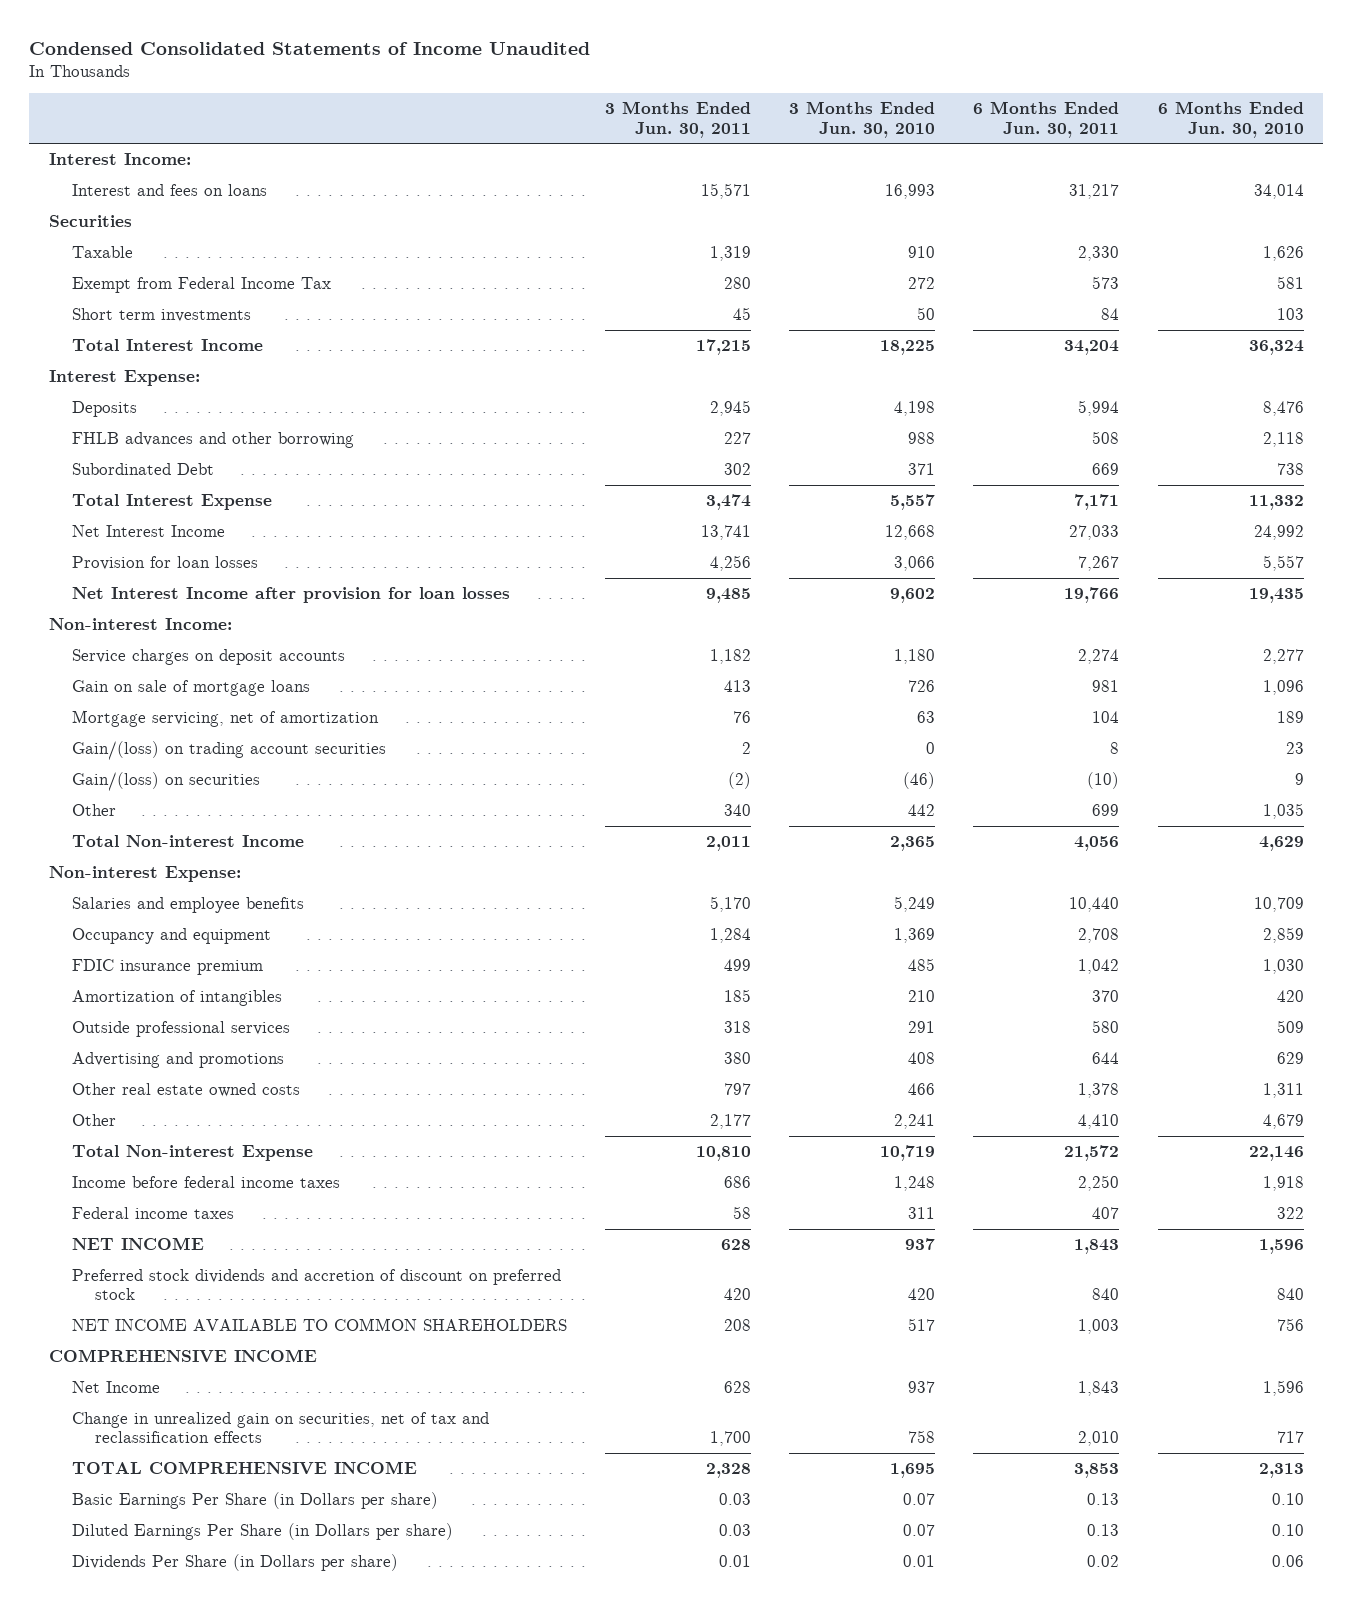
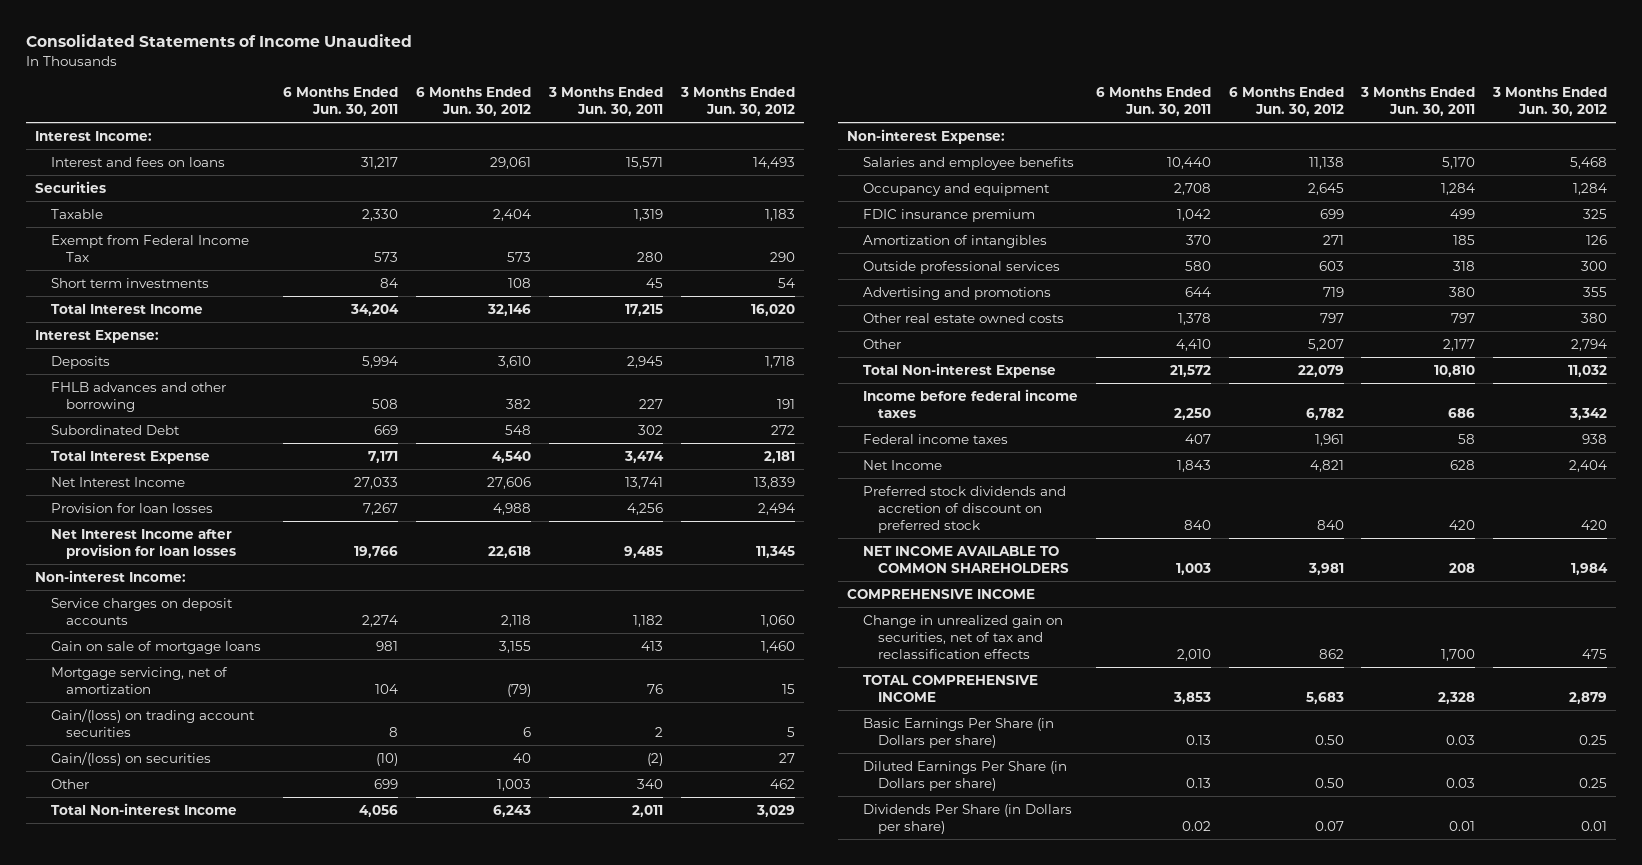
- Condensed Consolidated Statements of Income Unaudited
+ Consolidated Statements of Income Unaudited
- | 3 Months Ended Jun. 30, 2011 | 3 Months Ended Jun. 30, 2010 | 6 Months Ended Jun. 30, 2011 | 6 Months Ended Jun. 30, 2010
+ | 6 Months Ended Jun. 30, 2011 | 6 Months Ended Jun. 30, 2012 | 3 Months Ended Jun. 30, 2011 | 3 Months Ended Jun. 30, 2012
- NET INCOME | 628 | 937 | 1,843 | 1,596
moved up: Net Income | 1,843 | 4,821 | 628 | 2,404

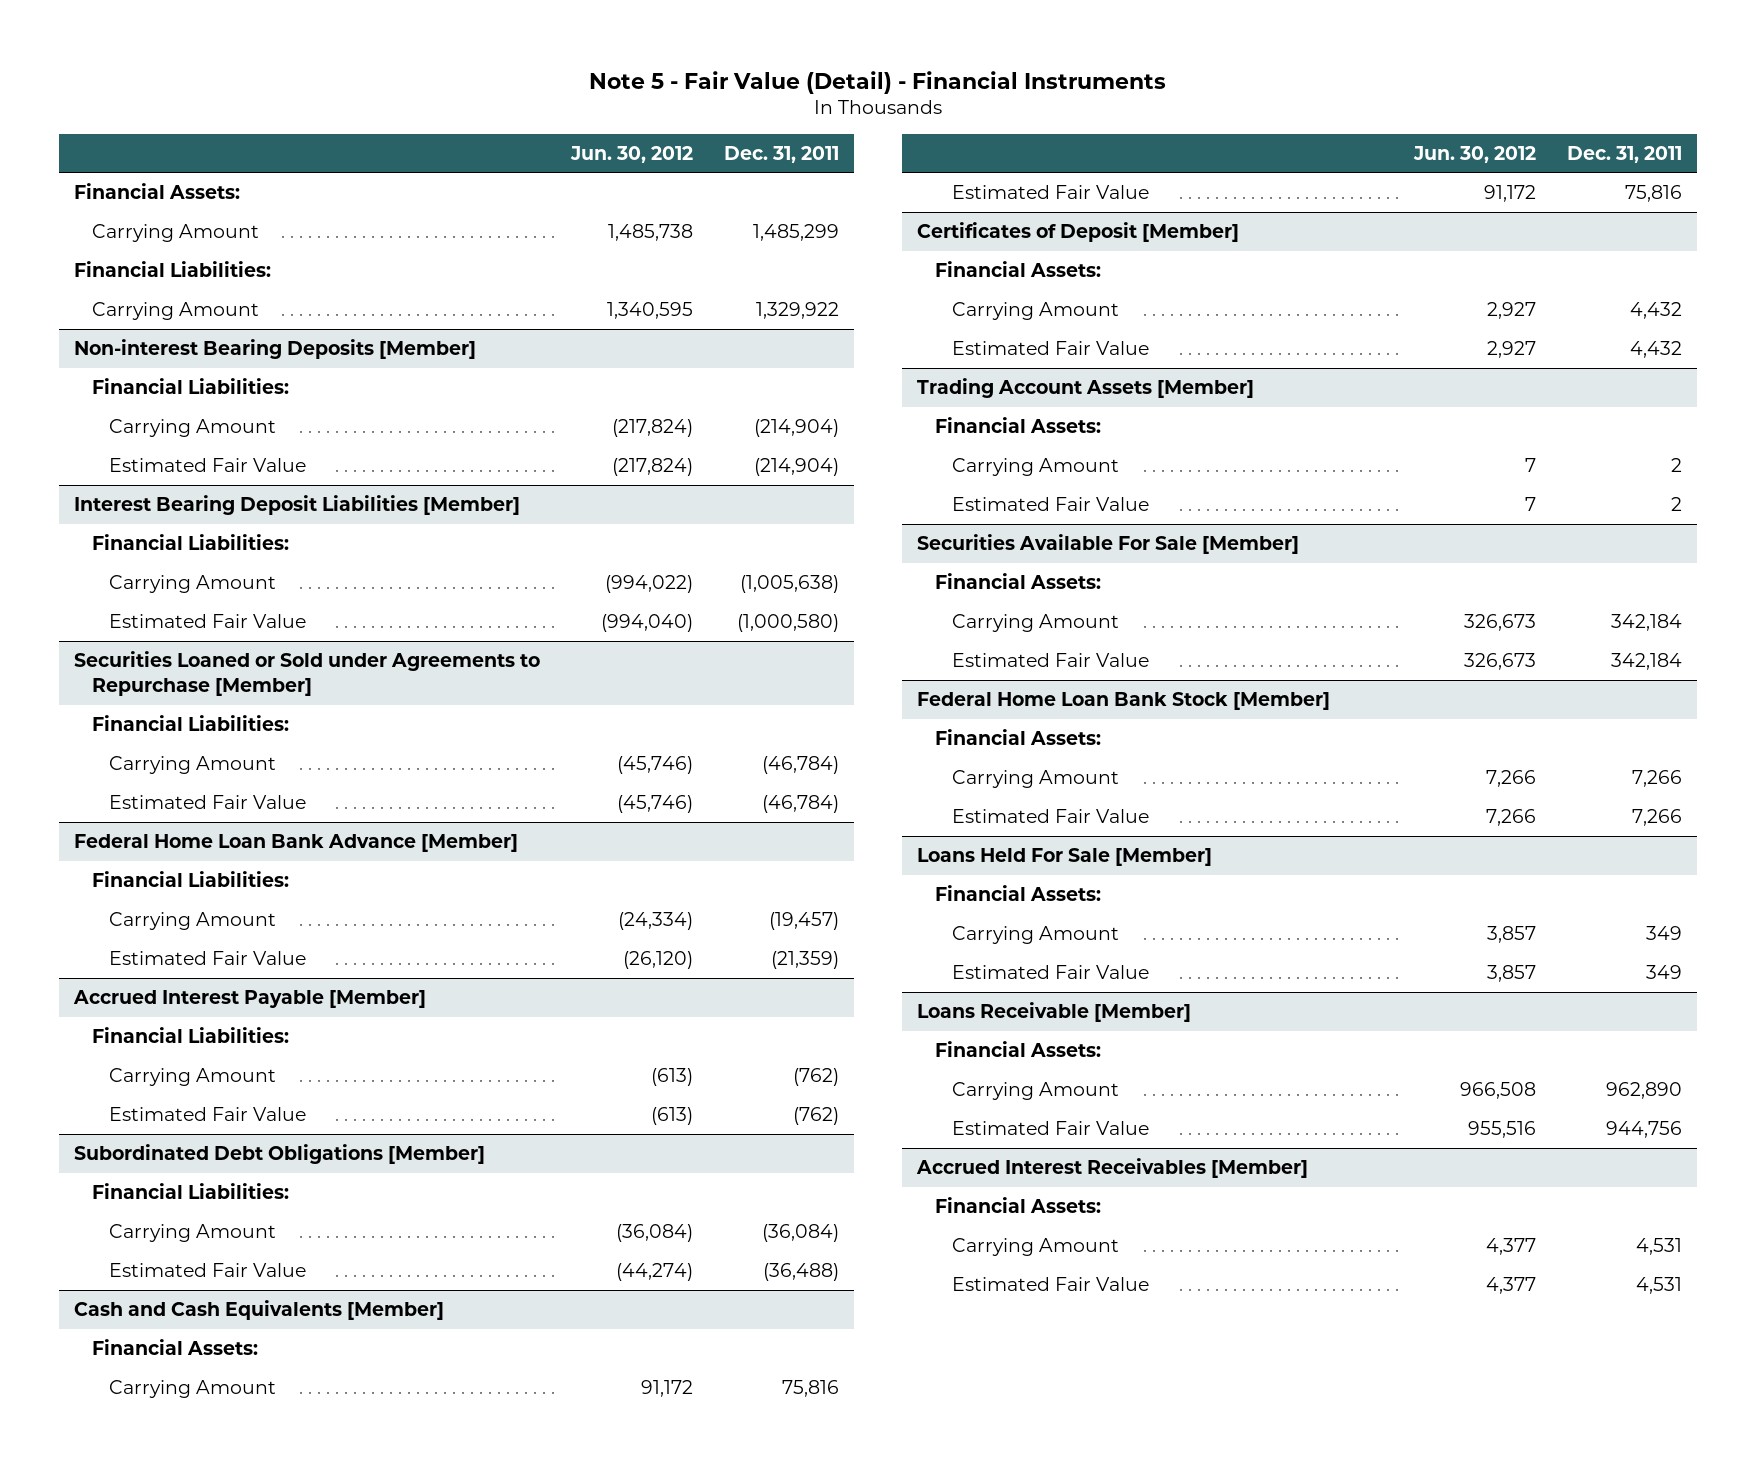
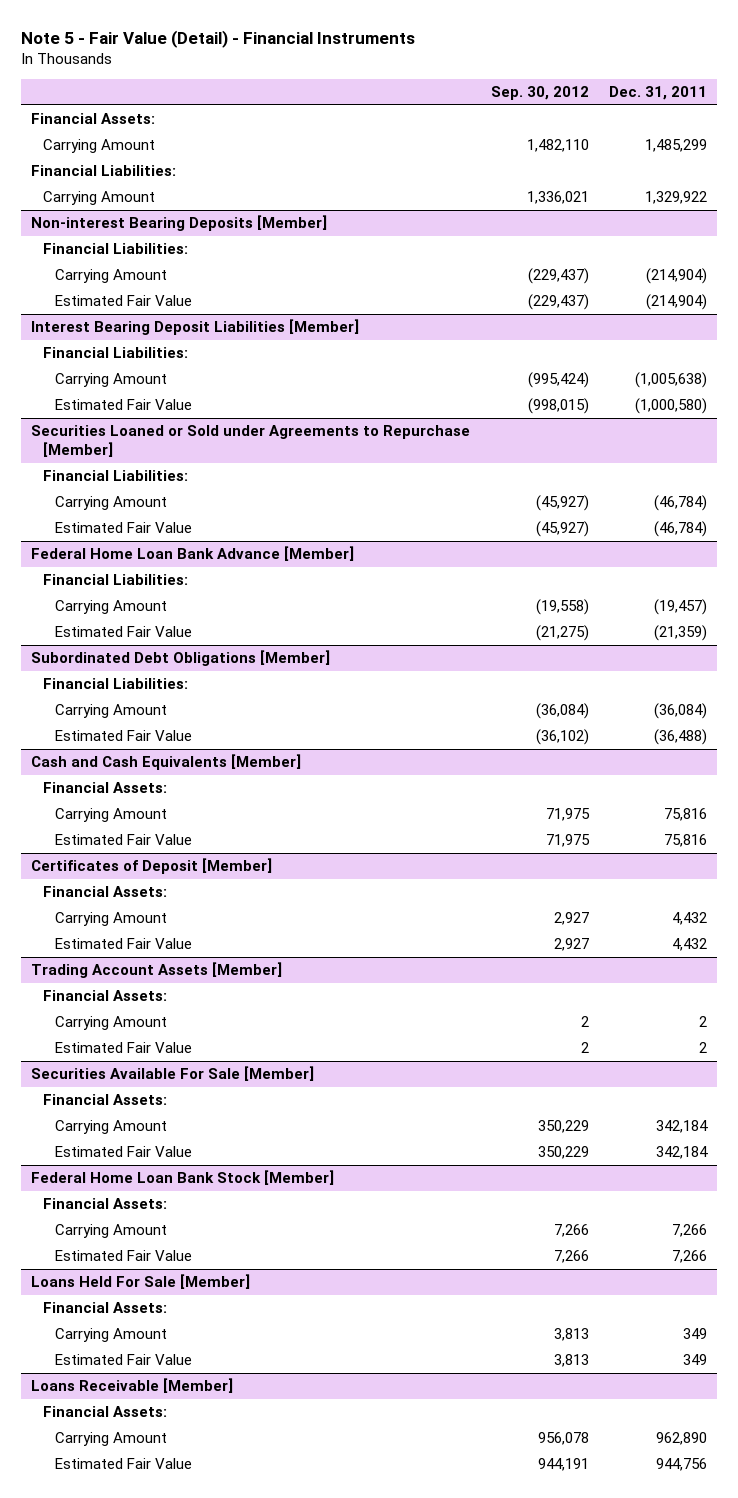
- | Jun. 30, 2012 | Dec. 31, 2011
+ | Sep. 30, 2012 | Dec. 31, 2011
- Accrued Interest Payable [Member]
- Financial Liabilities:
- Carrying Amount | (613) | (762)
- Estimated Fair Value | (613) | (762)
- Accrued Interest Receivables [Member]
- Financial Assets:
- Carrying Amount | 4,377 | 4,531
- Estimated Fair Value | 4,377 | 4,531

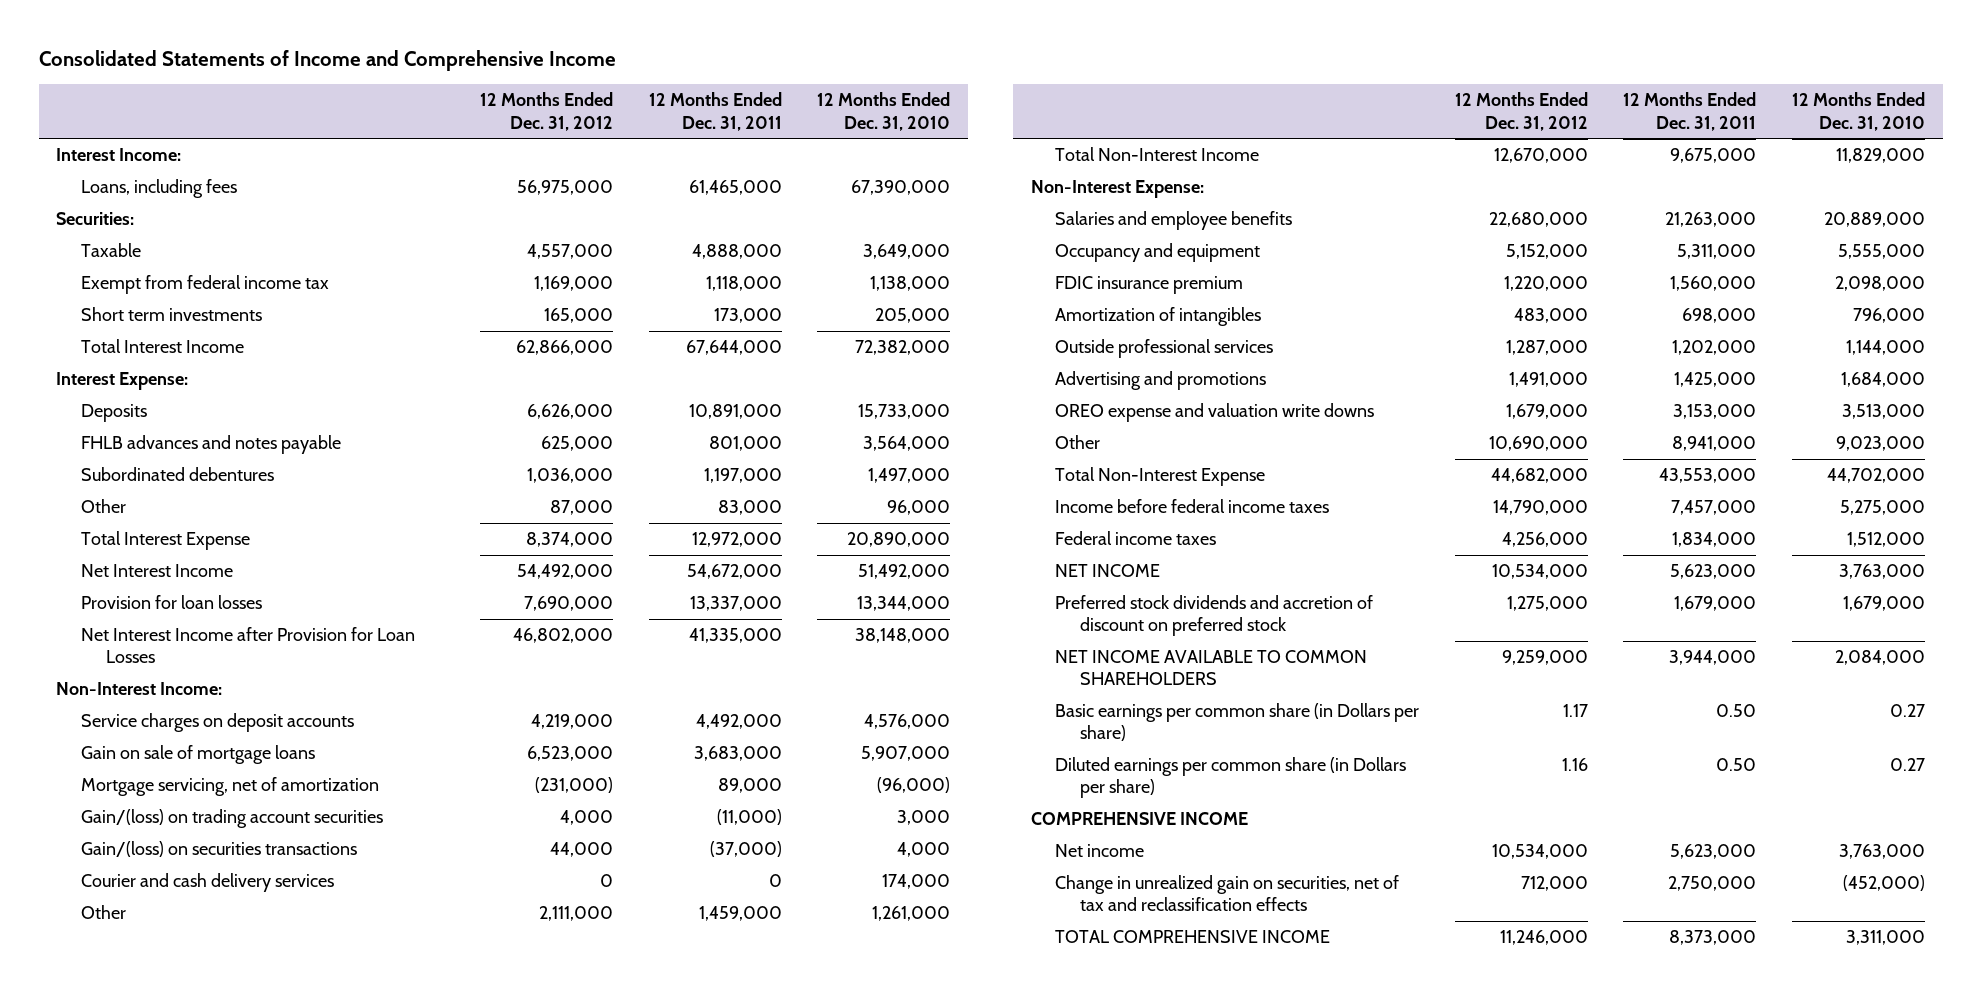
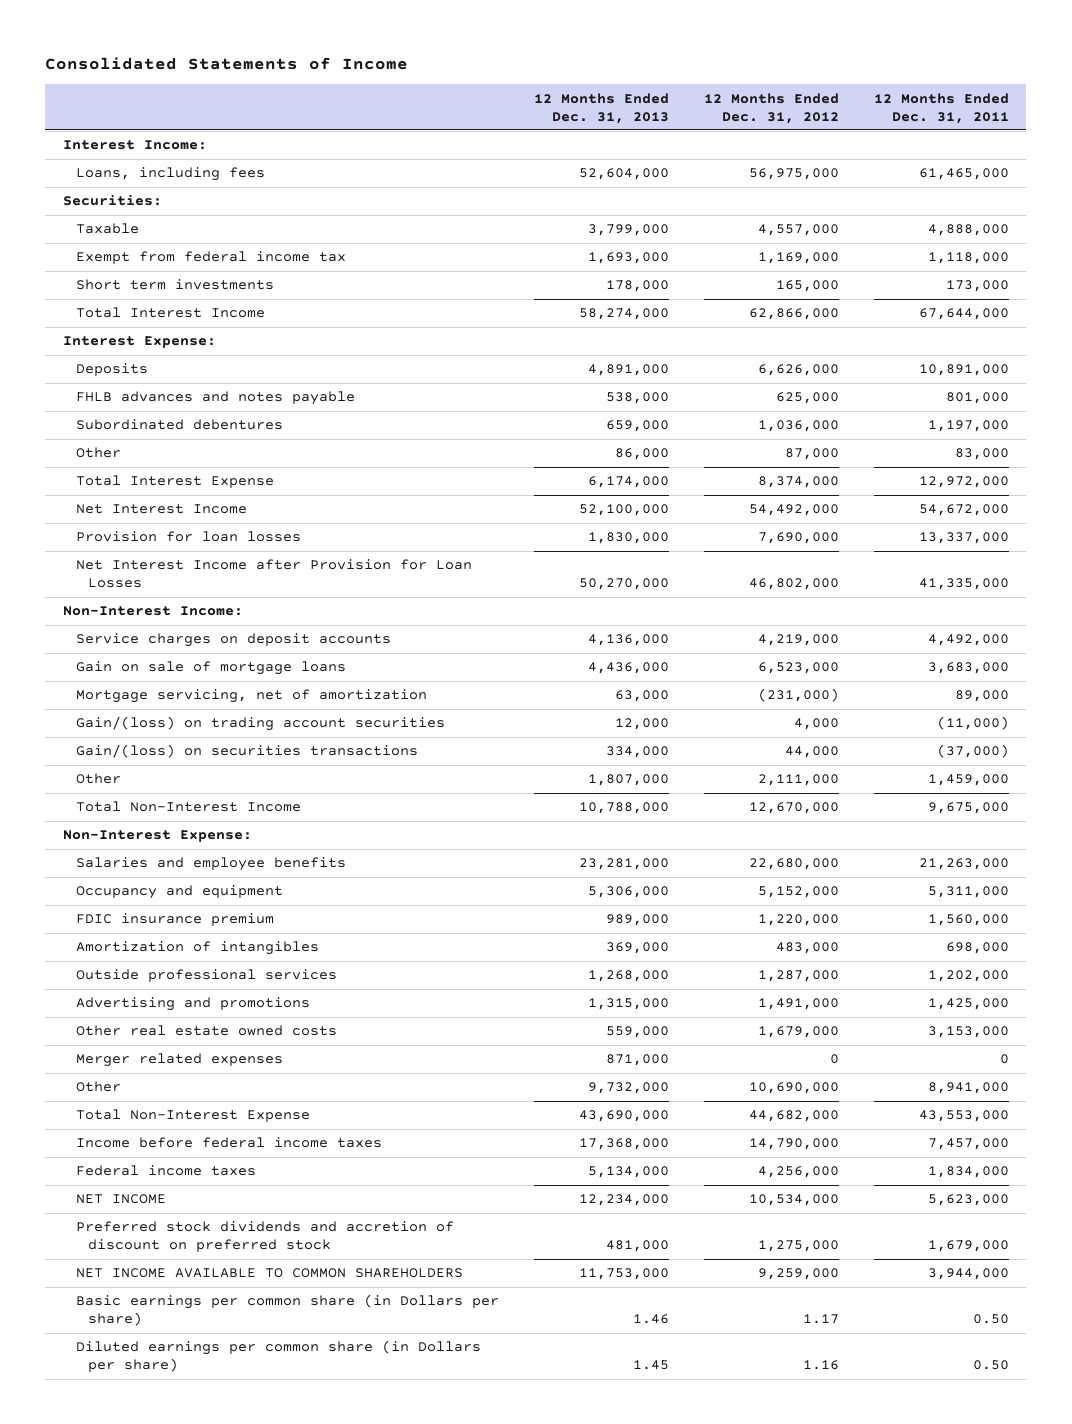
- Consolidated Statements of Income and Comprehensive Income
+ Consolidated Statements of Income
- | 12 Months Ended Dec. 31, 2012 | 12 Months Ended Dec. 31, 2011 | 12 Months Ended Dec. 31, 2010
+ | 12 Months Ended Dec. 31, 2013 | 12 Months Ended Dec. 31, 2012 | 12 Months Ended Dec. 31, 2011
- Courier and cash delivery services | 0 | 0 | 174,000
- OREO expense and valuation write downs | 1,679,000 | 3,153,000 | 3,513,000
+ Other real estate owned costs | 559,000 | 1,679,000 | 3,153,000
+ Merger related expenses | 871,000 | 0 | 0
- COMPREHENSIVE INCOME
- Net income | 10,534,000 | 5,623,000 | 3,763,000
- Change in unrealized gain on securities, net of tax and reclassification effects | 712,000 | 2,750,000 | (452,000)
- TOTAL COMPREHENSIVE INCOME | 11,246,000 | 8,373,000 | 3,311,000

